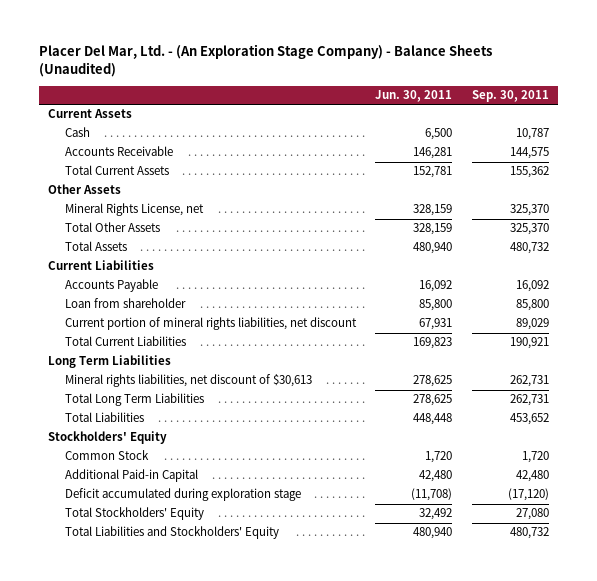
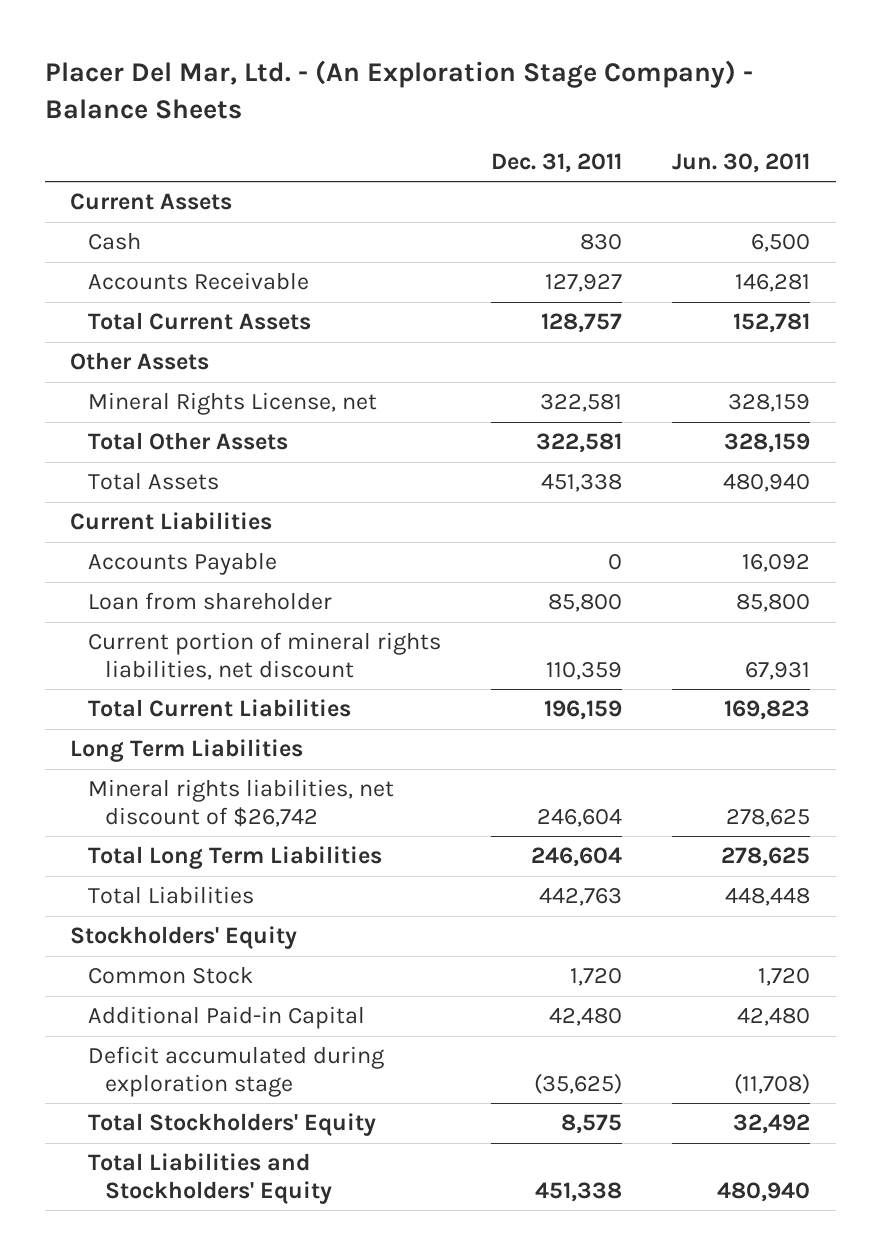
- Placer Del Mar, Ltd. - (An Exploration Stage Company) - Balance Sheets (Unaudited)
+ Placer Del Mar, Ltd. - (An Exploration Stage Company) - Balance Sheets
- | Jun. 30, 2011 | Sep. 30, 2011
+ | Dec. 31, 2011 | Jun. 30, 2011
- Mineral rights liabilities, net discount of $30,613 | 278,625 | 262,731
+ Mineral rights liabilities, net discount of $26,742 | 246,604 | 278,625

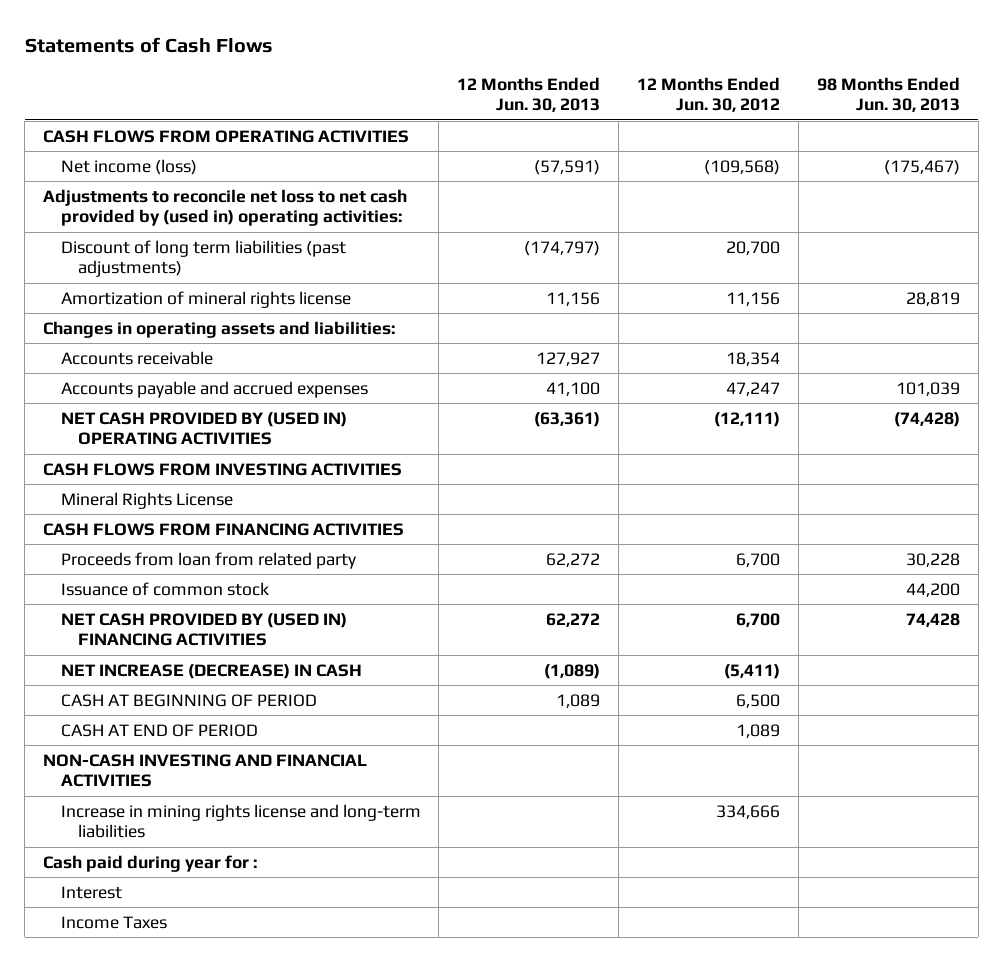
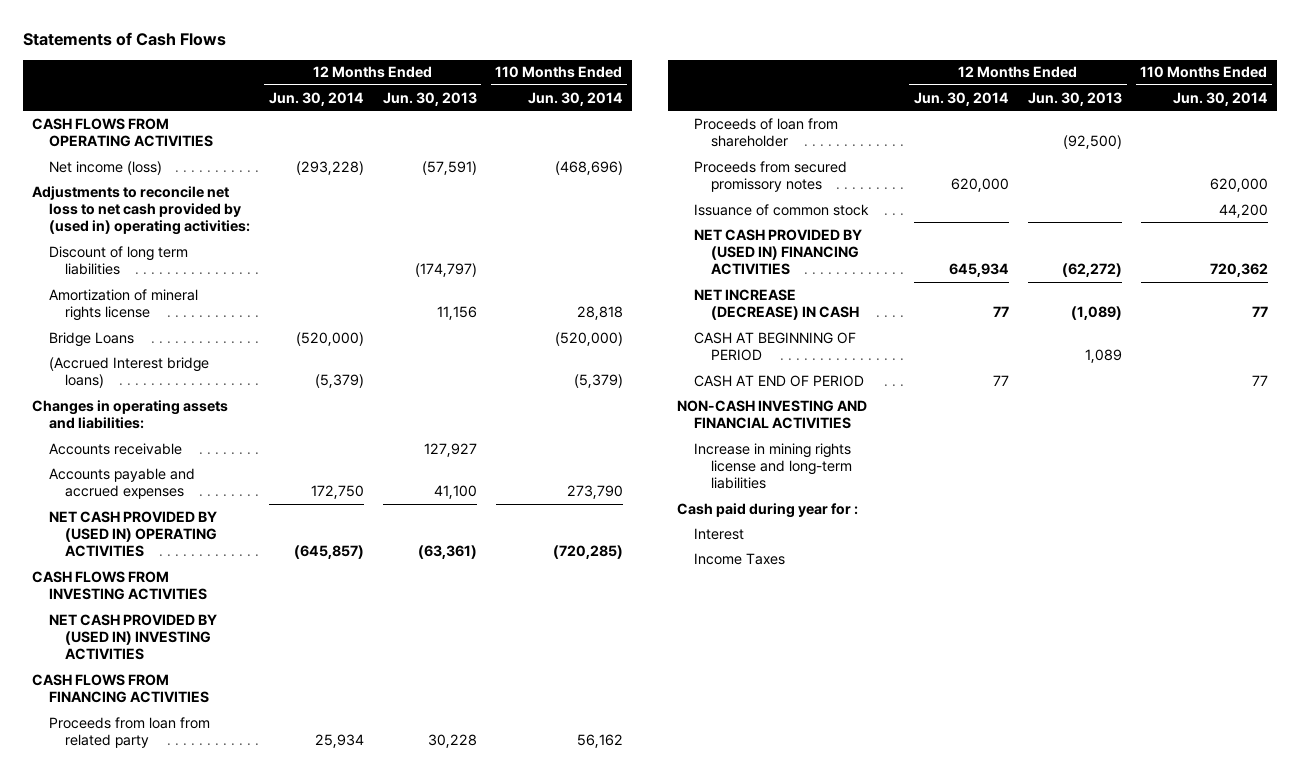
- | 12 Months Ended Jun. 30, 2013 | 12 Months Ended Jun. 30, 2012 | 98 Months Ended Jun. 30, 2013
+ | 12 Months Ended Jun. 30, 2014 | 12 Months Ended Jun. 30, 2013 | 110 Months Ended Jun. 30, 2014
- Discount of long term liabilities (past adjustments) | (174,797) | 20,700 |
+ Discount of long term liabilities | | (174,797) |
+ Bridge Loans | (520,000) | | (520,000)
+ (Accrued Interest bridge loans) | (5,379) | | (5,379)
- Mineral Rights License
+ NET CASH PROVIDED BY (USED IN) INVESTING ACTIVITIES
- Proceeds from loan from related party | 62,272 | 6,700 | 30,228
+ Proceeds from loan from related party | 25,934 | 30,228 | 56,162
+ Proceeds of loan from shareholder | | (92,500) |
+ Proceeds from secured promissory notes | 620,000 | | 620,000
- NET CASH PROVIDED BY (USED IN) FINANCING ACTIVITIES | 62,272 | 6,700 | 74,428
+ NET CASH PROVIDED BY (USED IN) FINANCING ACTIVITIES | 645,934 | (62,272) | 720,362

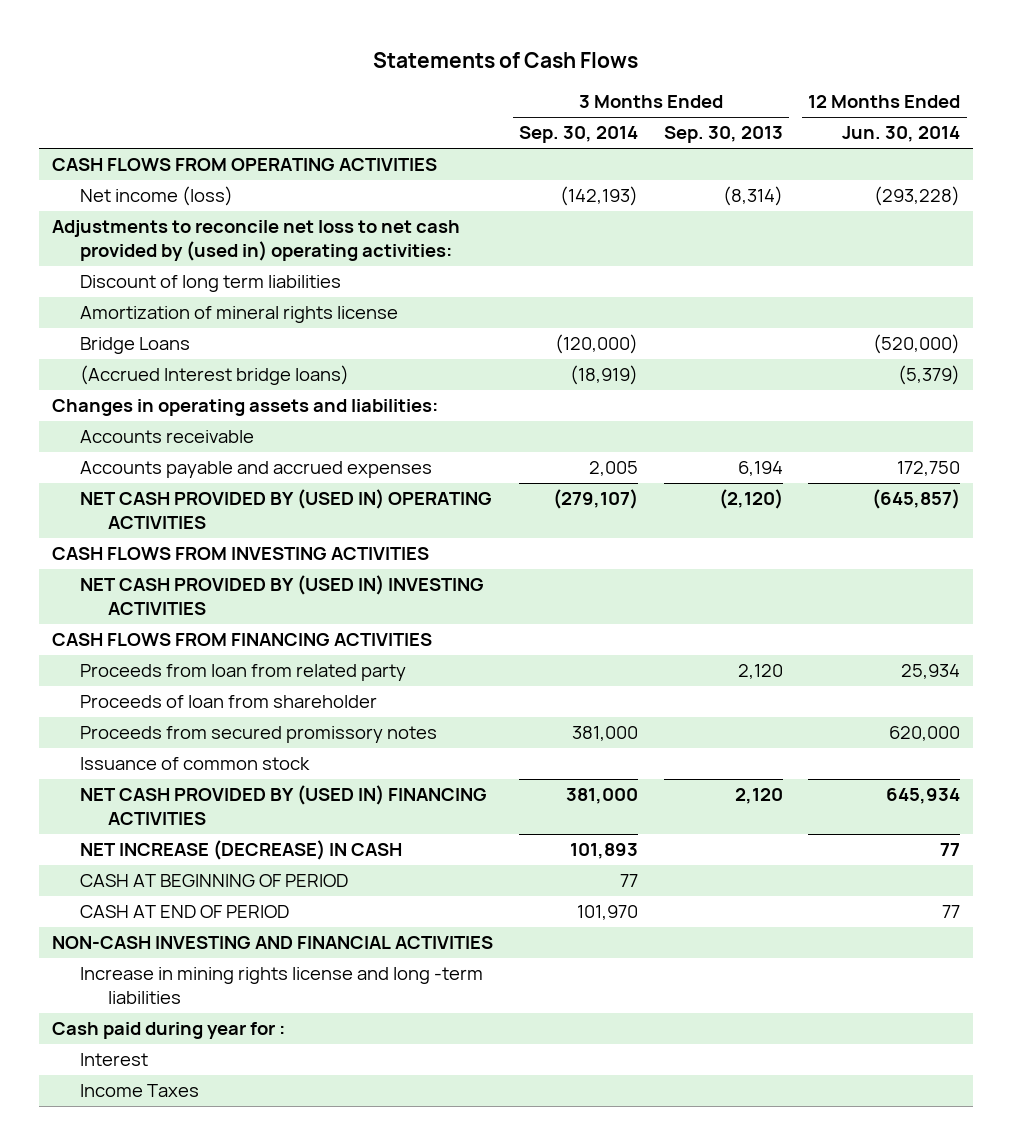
- | 12 Months Ended Jun. 30, 2014 | 12 Months Ended Jun. 30, 2013 | 110 Months Ended Jun. 30, 2014
+ | 3 Months Ended Sep. 30, 2014 | 3 Months Ended Sep. 30, 2013 | 12 Months Ended Jun. 30, 2014
- Increase in mining rights license and long-term liabilities
+ Increase in mining rights license and long -term liabilities

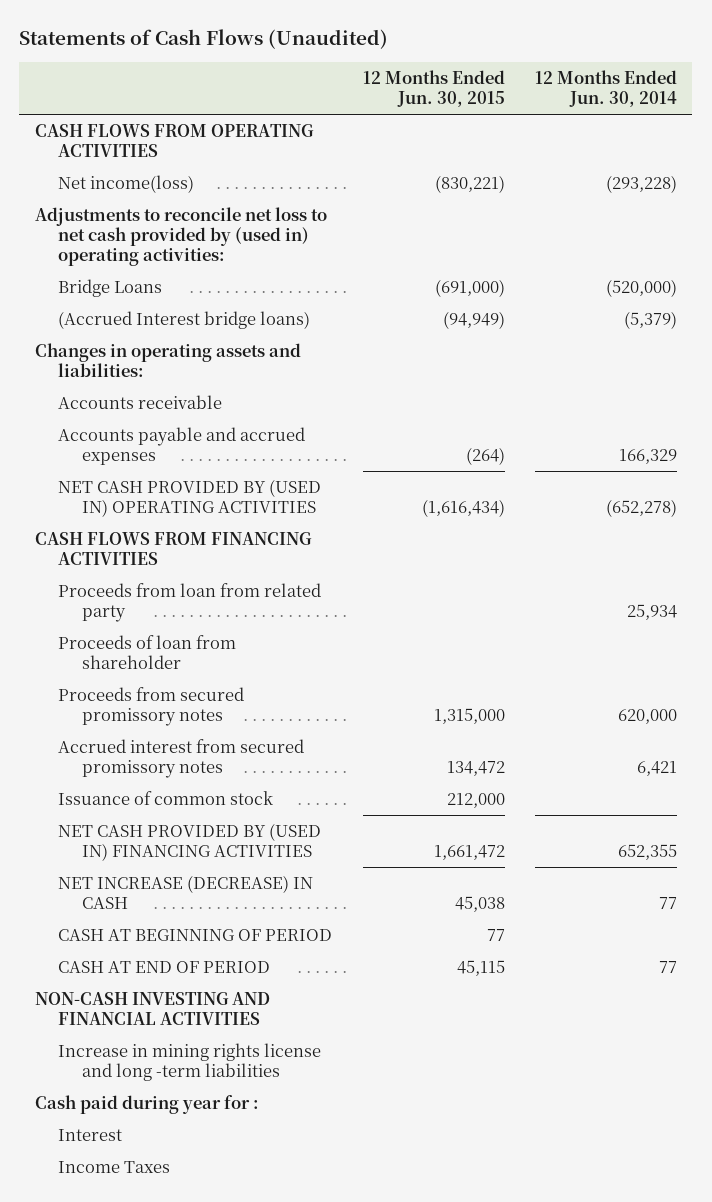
- Statements of Cash Flows
+ Statements of Cash Flows (Unaudited)
- | 3 Months Ended Sep. 30, 2014 | 3 Months Ended Sep. 30, 2013 | 12 Months Ended Jun. 30, 2014
+ | 12 Months Ended Jun. 30, 2015 | 12 Months Ended Jun. 30, 2014
- Net income (loss) | (142,193) | (8,314) | (293,228)
+ Net income(loss) | (830,221) | (293,228)
- Discount of long term liabilities
- Amortization of mineral rights license
- Accounts payable and accrued expenses | 2,005 | 6,194 | 172,750
- NET CASH PROVIDED BY (USED IN) OPERATING ACTIVITIES | (279,107) | (2,120) | (645,857)
- CASH FLOWS FROM INVESTING ACTIVITIES
- NET CASH PROVIDED BY (USED IN) INVESTING ACTIVITIES
+ Accounts payable and accrued expenses | (264) | 166,329
+ NET CASH PROVIDED BY (USED IN) OPERATING ACTIVITIES | (1,616,434) | (652,278)
+ Accrued interest from secured promissory notes | 134,472 | 6,421
- NET CASH PROVIDED BY (USED IN) FINANCING ACTIVITIES | 381,000 | 2,120 | 645,934
+ NET CASH PROVIDED BY (USED IN) FINANCING ACTIVITIES | 1,661,472 | 652,355

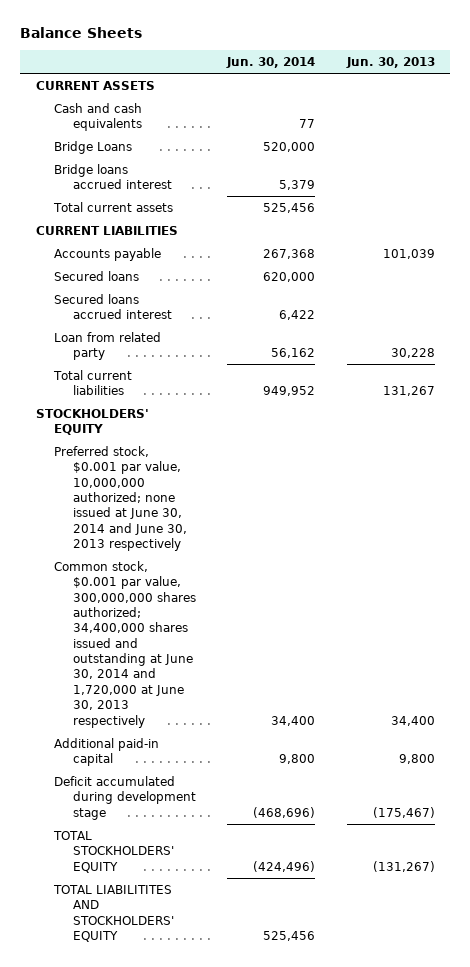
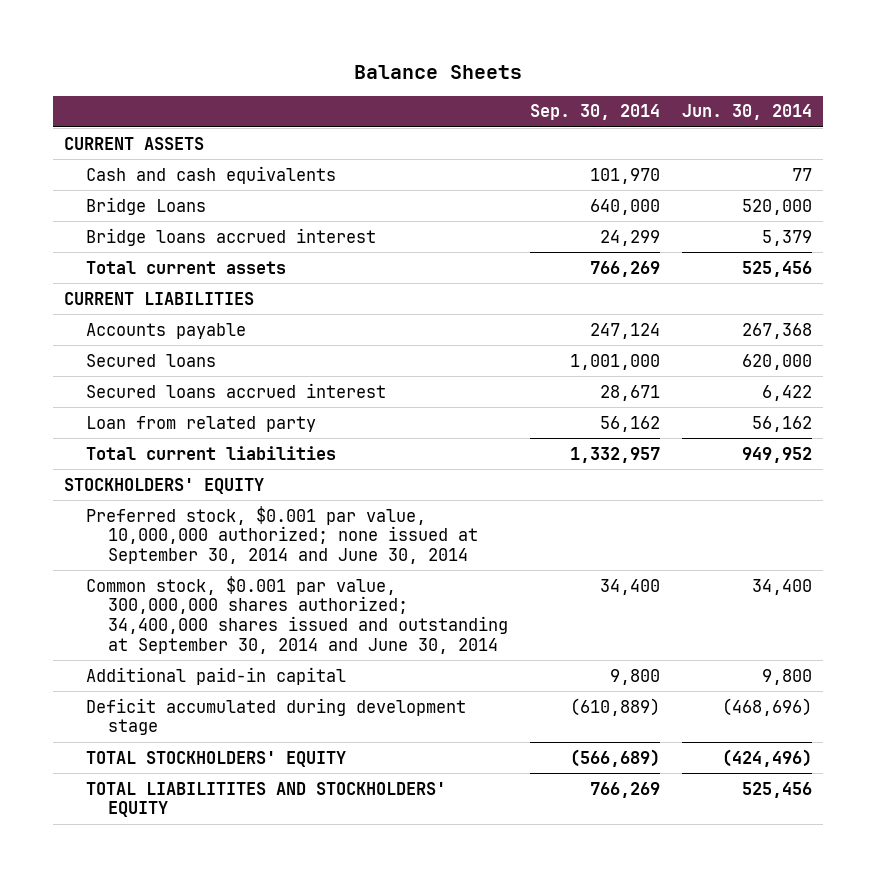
- | Jun. 30, 2014 | Jun. 30, 2013
+ | Sep. 30, 2014 | Jun. 30, 2014
- Preferred stock, $0.001 par value, 10,000,000 authorized; none issued at June 30, 2014 and June 30, 2013 respectively
- Common stock, $0.001 par value, 300,000,000 shares authorized; 34,400,000 shares issued and outstanding at June 30, 2014 and 1,720,000 at June 30, 2013 respectively | 34,400 | 34,400
+ Preferred stock, $0.001 par value, 10,000,000 authorized; none issued at September 30, 2014 and June 30, 2014
+ Common stock, $0.001 par value, 300,000,000 shares authorized; 34,400,000 shares issued and outstanding at September 30, 2014 and June 30, 2014 | 34,400 | 34,400

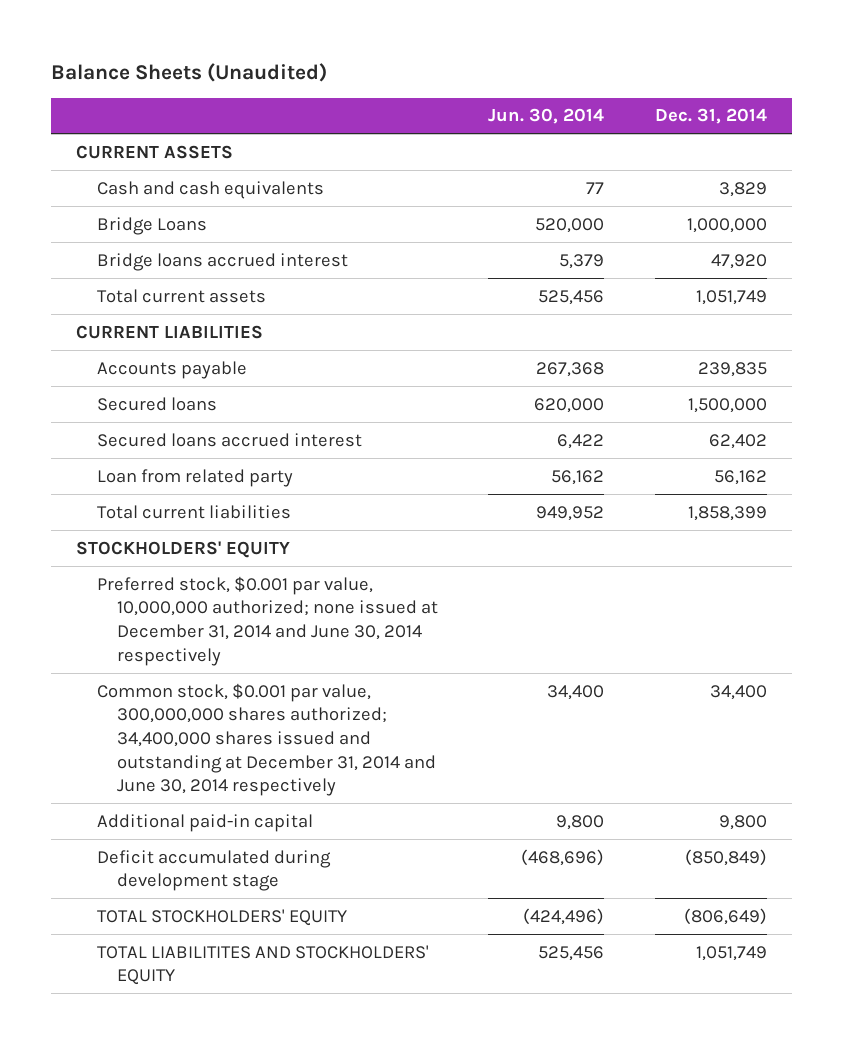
- Balance Sheets
+ Balance Sheets (Unaudited)
- | Sep. 30, 2014 | Jun. 30, 2014
+ | Jun. 30, 2014 | Dec. 31, 2014
- Preferred stock, $0.001 par value, 10,000,000 authorized; none issued at September 30, 2014 and June 30, 2014
- Common stock, $0.001 par value, 300,000,000 shares authorized; 34,400,000 shares issued and outstanding at September 30, 2014 and June 30, 2014 | 34,400 | 34,400
+ Preferred stock, $0.001 par value, 10,000,000 authorized; none issued at December 31, 2014 and June 30, 2014 respectively
+ Common stock, $0.001 par value, 300,000,000 shares authorized; 34,400,000 shares issued and outstanding at December 31, 2014 and June 30, 2014 respectively | 34,400 | 34,400

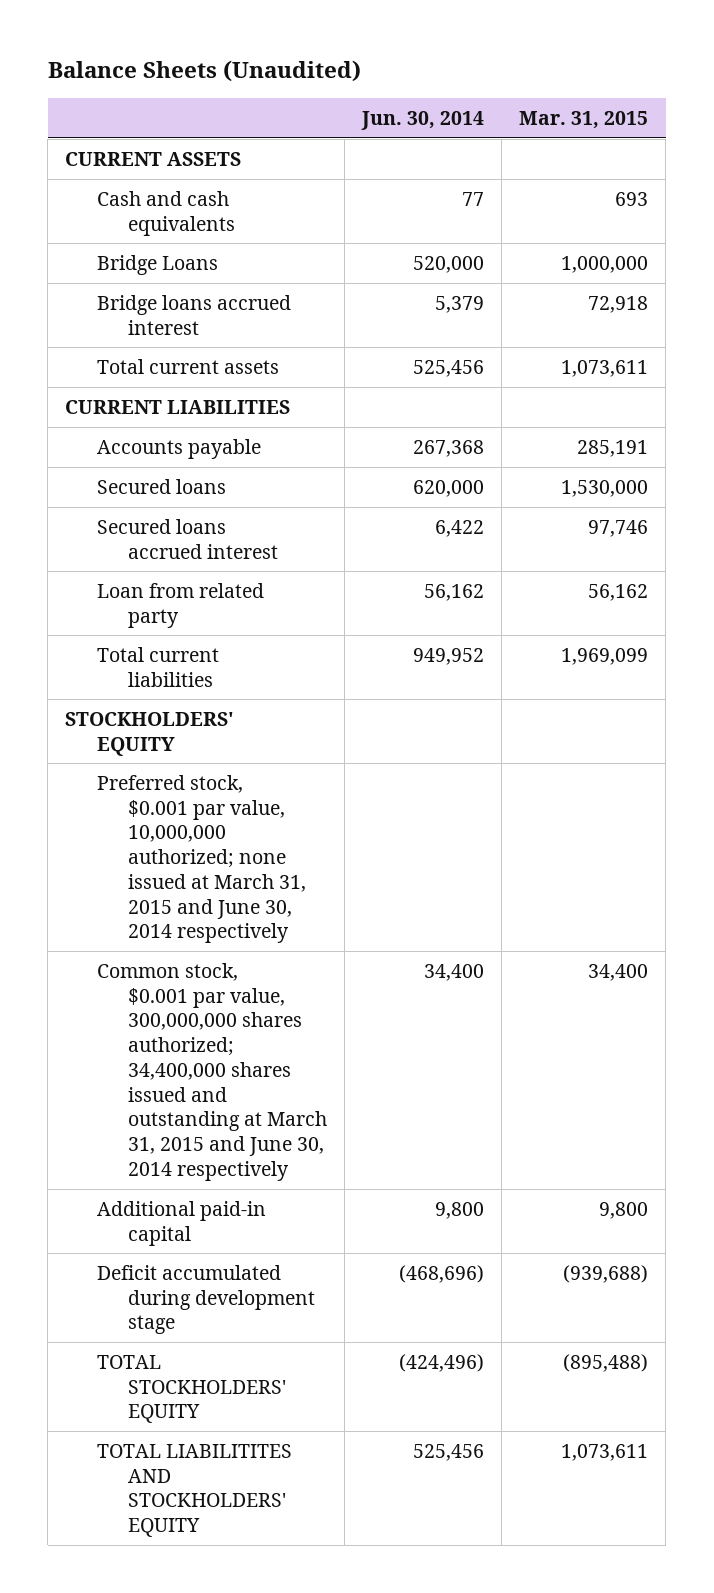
- | Jun. 30, 2014 | Dec. 31, 2014
+ | Jun. 30, 2014 | Mar. 31, 2015
- Preferred stock, $0.001 par value, 10,000,000 authorized; none issued at December 31, 2014 and June 30, 2014 respectively
- Common stock, $0.001 par value, 300,000,000 shares authorized; 34,400,000 shares issued and outstanding at December 31, 2014 and June 30, 2014 respectively | 34,400 | 34,400
+ Preferred stock, $0.001 par value, 10,000,000 authorized; none issued at March 31, 2015 and June 30, 2014 respectively
+ Common stock, $0.001 par value, 300,000,000 shares authorized; 34,400,000 shares issued and outstanding at March 31, 2015 and June 30, 2014 respectively | 34,400 | 34,400

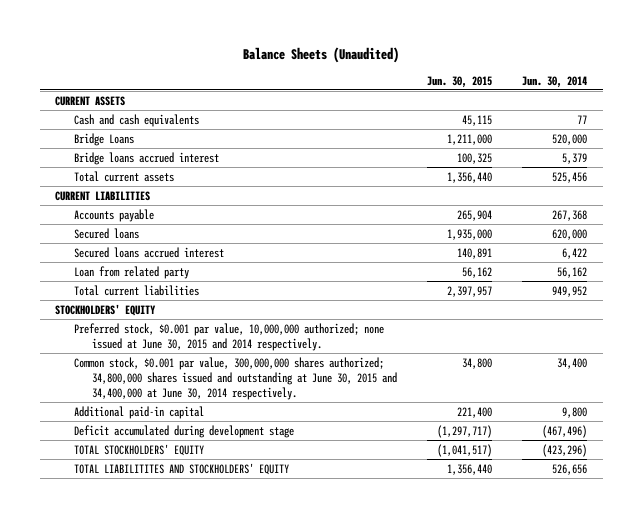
- | Jun. 30, 2014 | Mar. 31, 2015
+ | Jun. 30, 2015 | Jun. 30, 2014
- Preferred stock, $0.001 par value, 10,000,000 authorized; none issued at March 31, 2015 and June 30, 2014 respectively
- Common stock, $0.001 par value, 300,000,000 shares authorized; 34,400,000 shares issued and outstanding at March 31, 2015 and June 30, 2014 respectively | 34,400 | 34,400
+ Preferred stock, $0.001 par value, 10,000,000 authorized; none issued at June 30, 2015 and 2014 respectively.
+ Common stock, $0.001 par value, 300,000,000 shares authorized; 34,800,000 shares issued and outstanding at June 30, 2015 and 34,400,000 at June 30, 2014 respectively. | 34,800 | 34,400
- Deficit accumulated during development stage | (468,696) | (939,688)
- TOTAL STOCKHOLDERS' EQUITY | (424,496) | (895,488)
- TOTAL LIABILITITES AND STOCKHOLDERS' EQUITY | 525,456 | 1,073,611
+ Deficit accumulated during development stage | (1,297,717) | (467,496)
+ TOTAL STOCKHOLDERS' EQUITY | (1,041,517) | (423,296)
+ TOTAL LIABILITITES AND STOCKHOLDERS' EQUITY | 1,356,440 | 526,656

